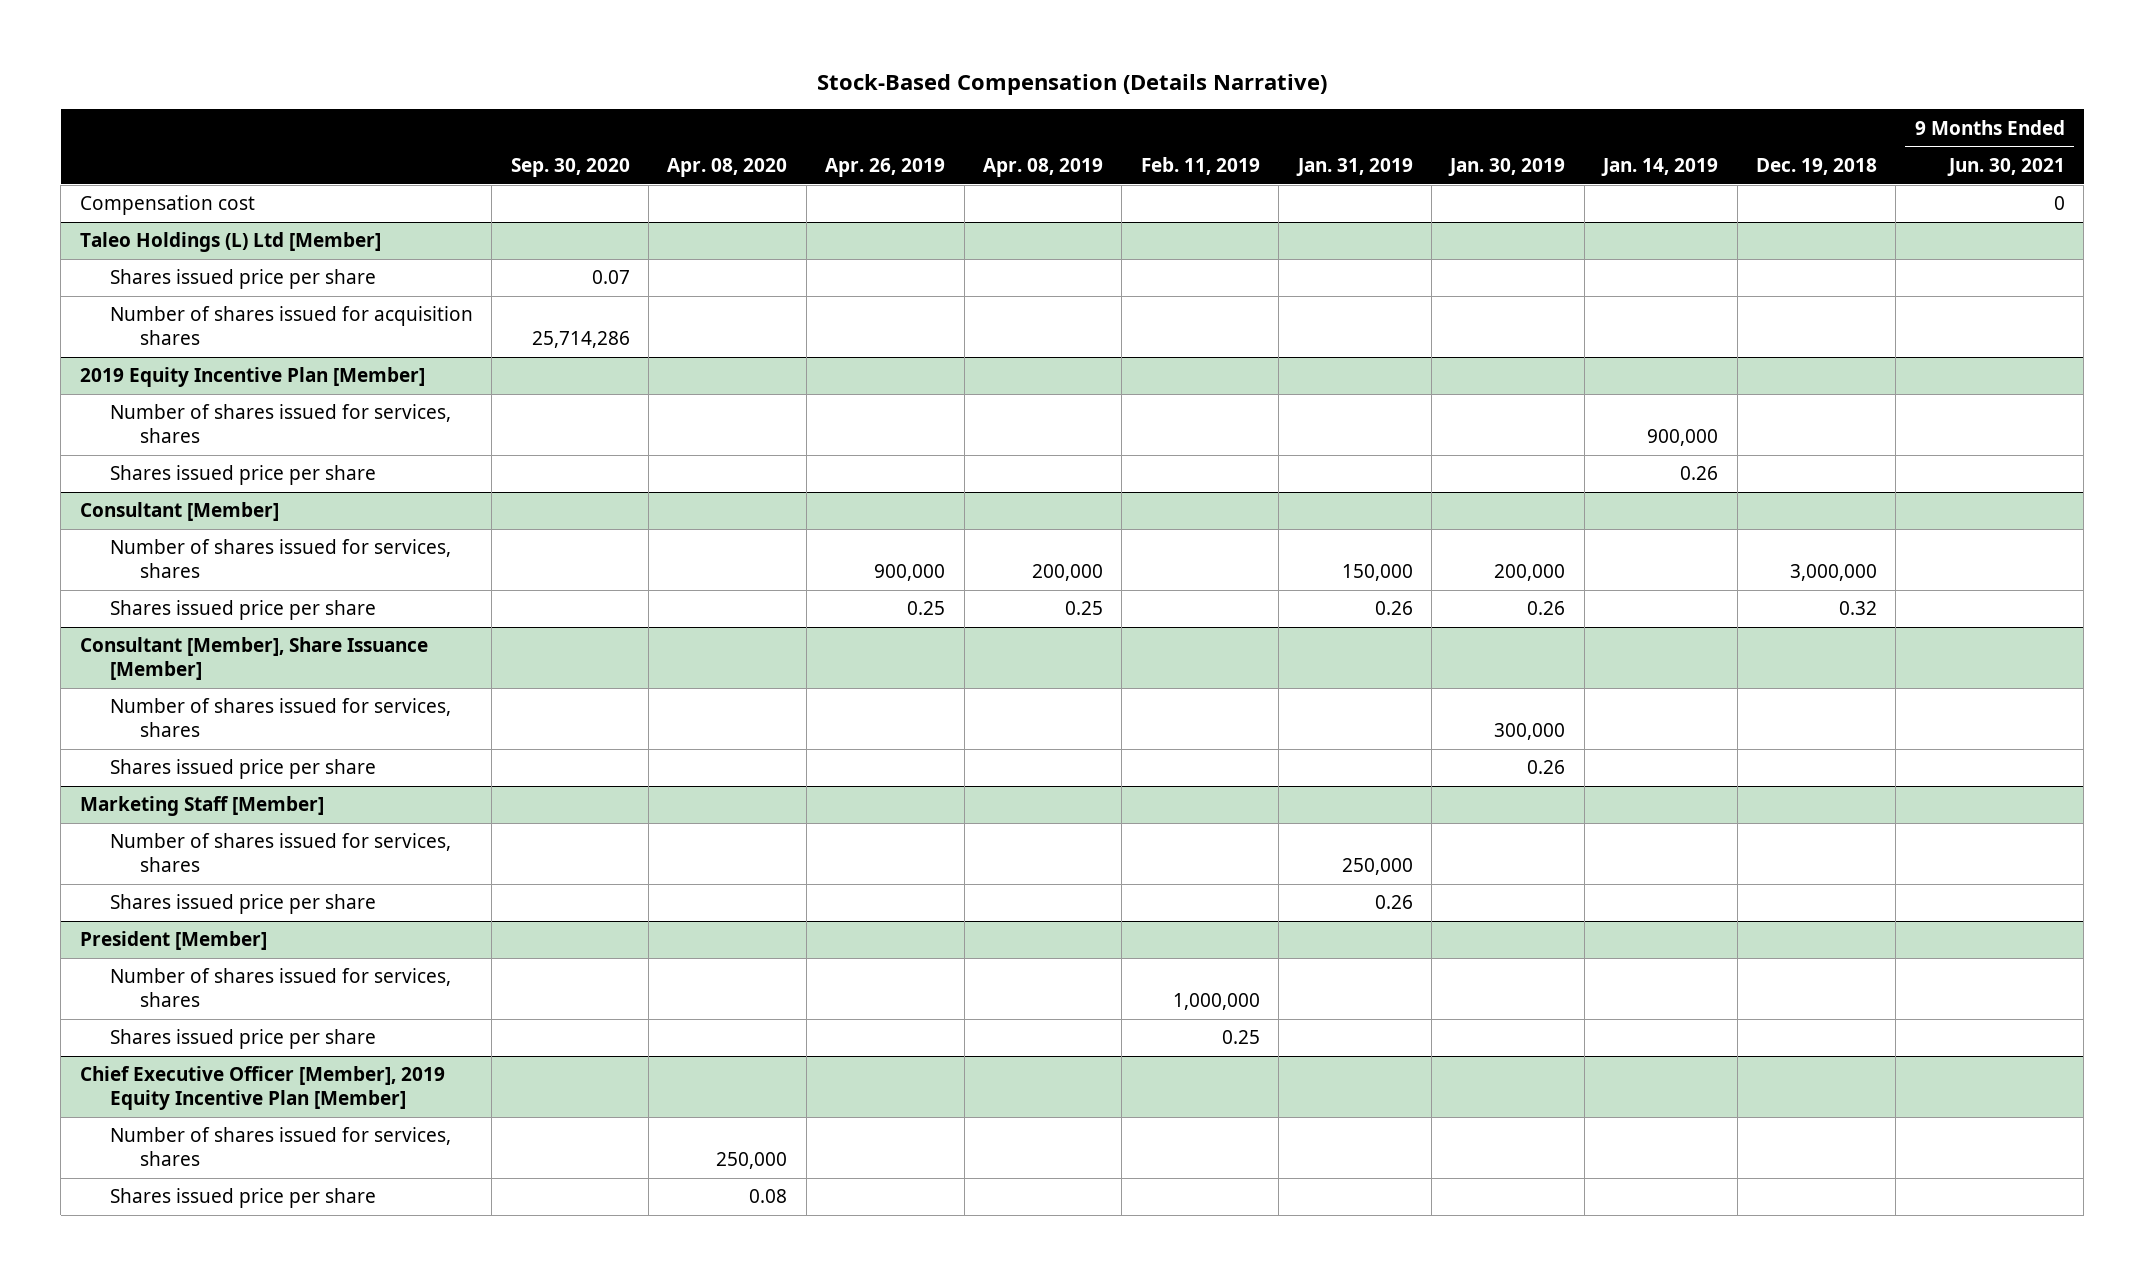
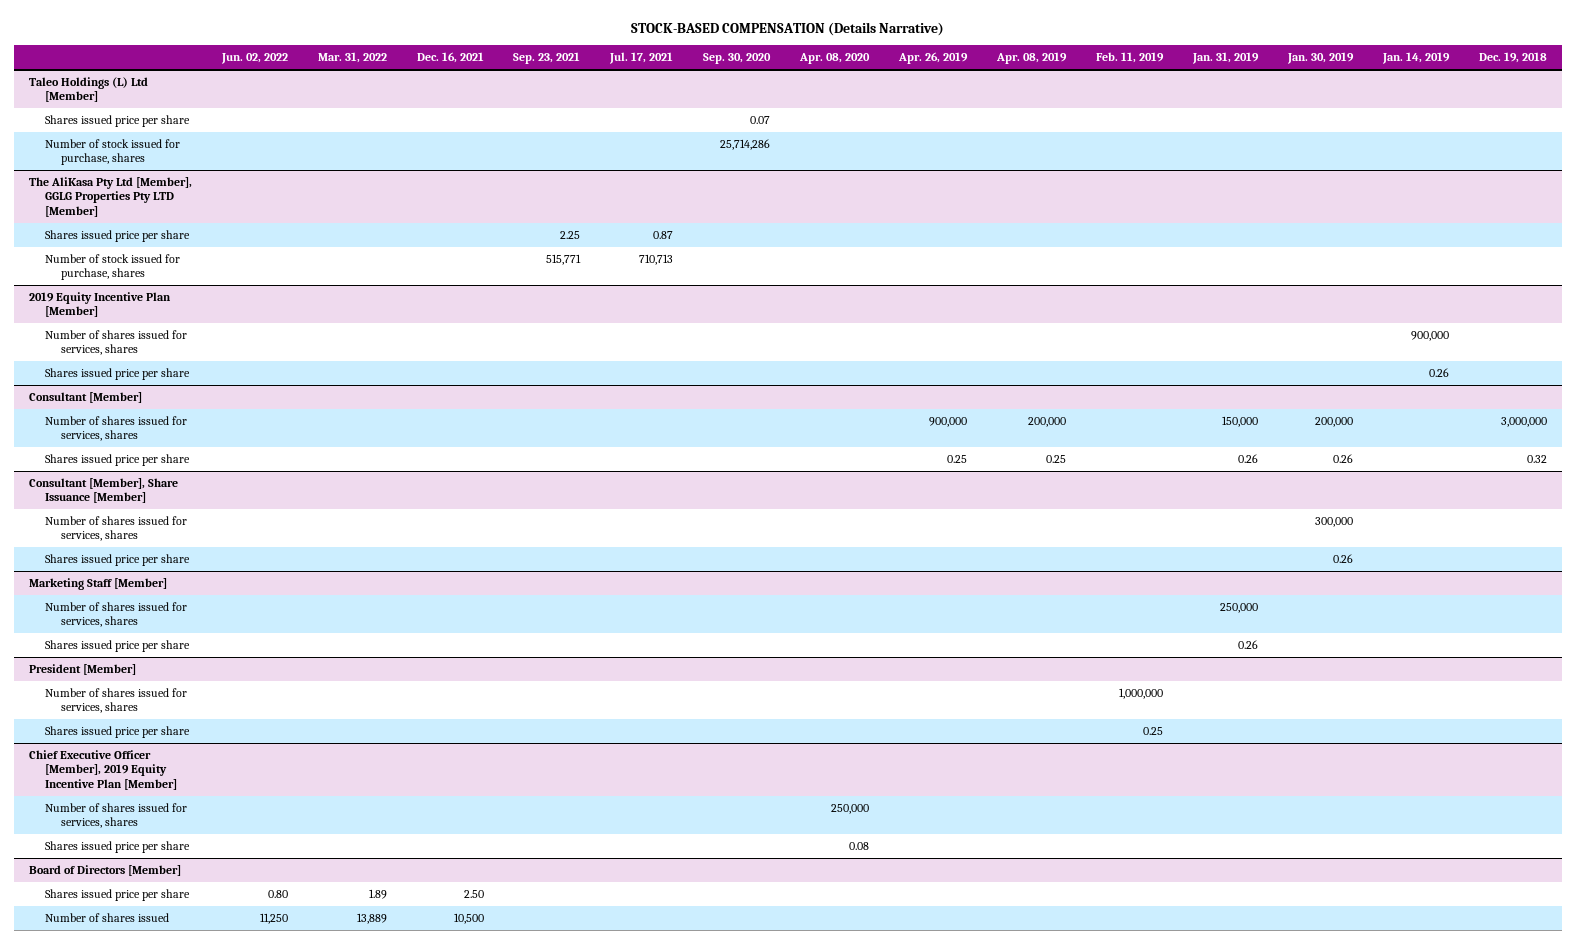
- Stock-Based Compensation (Details Narrative)
+ STOCK-BASED COMPENSATION (Details Narrative)
- | Sep. 30, 2020 | Apr. 08, 2020 | Apr. 26, 2019 | Apr. 08, 2019 | Feb. 11, 2019 | Jan. 31, 2019 | Jan. 30, 2019 | Jan. 14, 2019 | Dec. 19, 2018 | 9 Months Ended Jun. 30, 2021
+ | Jun. 02, 2022 | Mar. 31, 2022 | Dec. 16, 2021 | Sep. 23, 2021 | Jul. 17, 2021 | Sep. 30, 2020 | Apr. 08, 2020 | Apr. 26, 2019 | Apr. 08, 2019 | Feb. 11, 2019 | Jan. 31, 2019 | Jan. 30, 2019 | Jan. 14, 2019 | Dec. 19, 2018
- Compensation cost | | | | | | | | | | 0
@ Taleo Holdings (L) Ltd [Member]
- Number of shares issued for acquisition shares | 25,714,286 | | | | | | | | |
+ Number of stock issued for purchase, shares | | | | | | 25,714,286 | | | | | | | |
+ The AliKasa Pty Ltd [Member], GGLG Properties Pty LTD [Member]
+ Shares issued price per share | | | | 2.25 | 0.87 | | | | | | | | |
+ Number of stock issued for purchase, shares | | | | 515,771 | 710,713 | | | | | | | | |
+ Board of Directors [Member]
+ Shares issued price per share | 0.80 | 1.89 | 2.50 | | | | | | | | | | |
+ Number of shares issued | 11,250 | 13,889 | 10,500 | | | | | | | | | | |

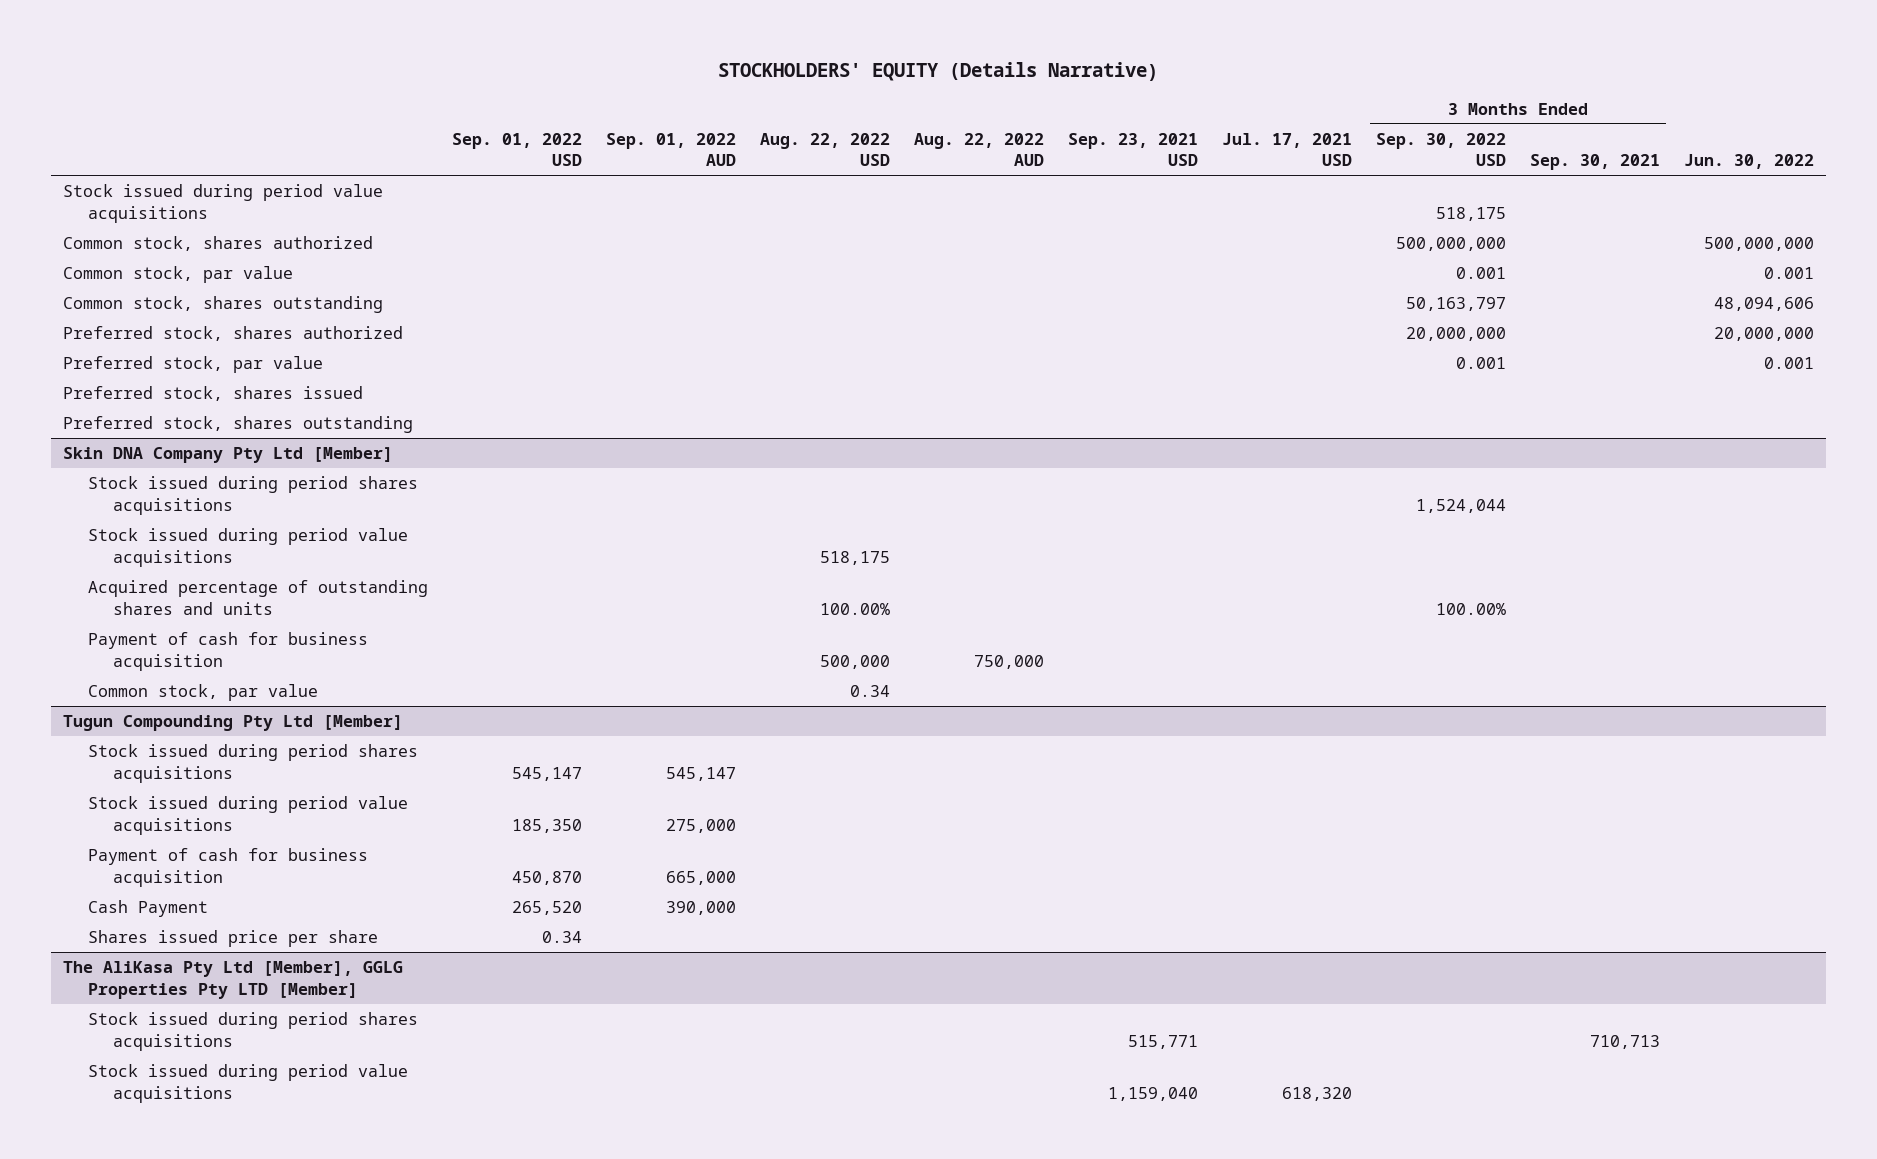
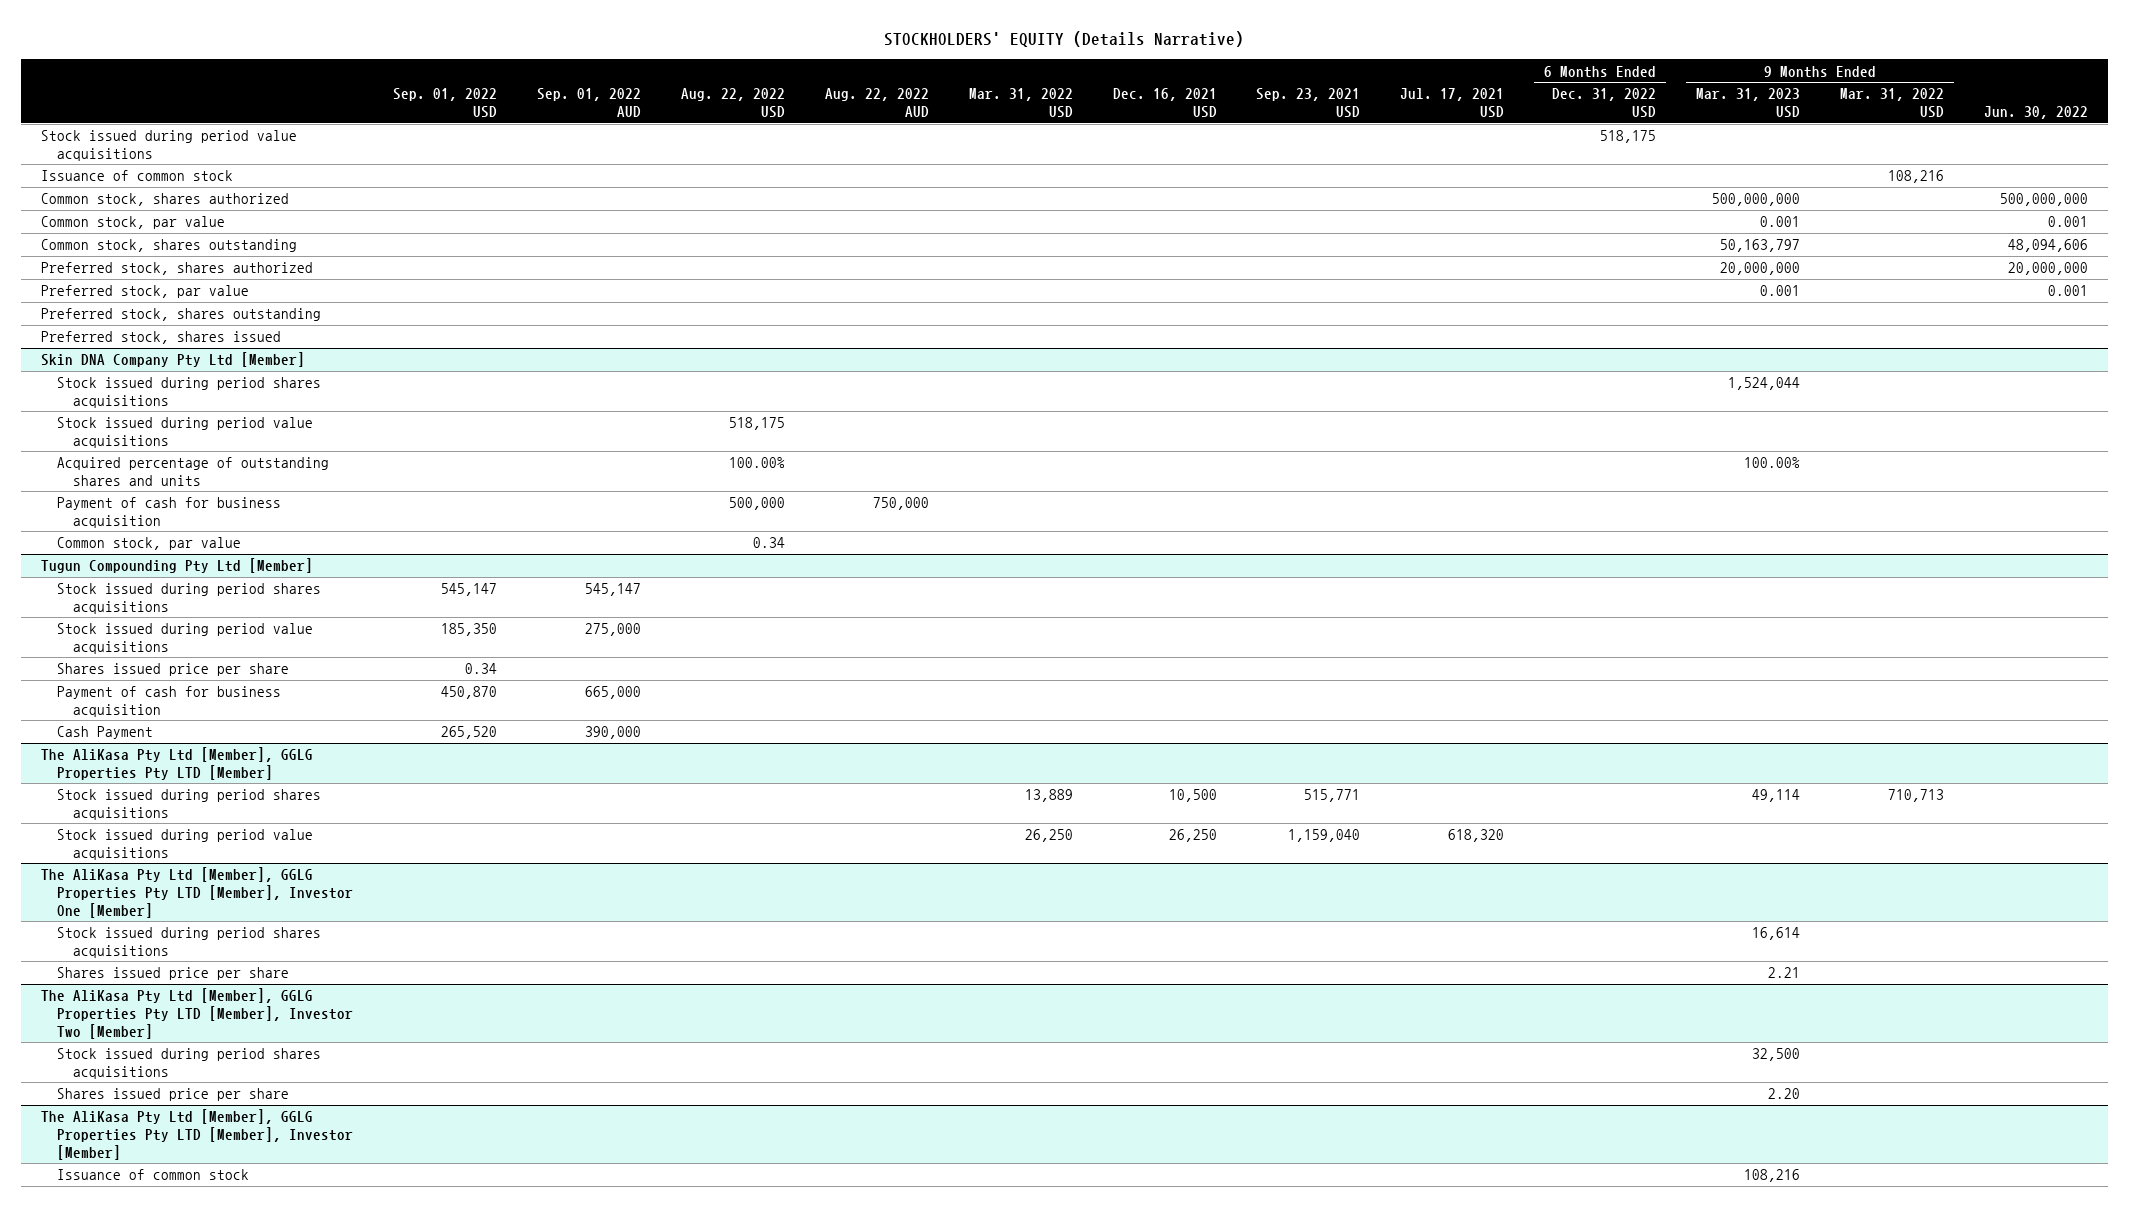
- | Sep. 01, 2022 USD | Sep. 01, 2022 AUD | Aug. 22, 2022 USD | Aug. 22, 2022 AUD | Sep. 23, 2021 USD | Jul. 17, 2021 USD | 3 Months Ended Sep. 30, 2022 USD | 3 Months Ended Sep. 30, 2021 | Jun. 30, 2022
+ | Sep. 01, 2022 USD | Sep. 01, 2022 AUD | Aug. 22, 2022 USD | Aug. 22, 2022 AUD | Mar. 31, 2022 USD | Dec. 16, 2021 USD | Sep. 23, 2021 USD | Jul. 17, 2021 USD | 6 Months Ended Dec. 31, 2022 USD | 9 Months Ended Mar. 31, 2023 USD | 9 Months Ended Mar. 31, 2022 USD | Jun. 30, 2022
+ Issuance of common stock | | | | | | | | | | | 108,216 |
moved down: Preferred stock, shares issued
@ Tugun Compounding Pty Ltd [Member]
moved up: Shares issued price per share | 0.34 | | | | | | | | | | |
+ The AliKasa Pty Ltd [Member], GGLG Properties Pty LTD [Member], Investor One [Member]
+ Stock issued during period shares acquisitions | | | | | | | | | | 16,614 | |
+ Shares issued price per share | | | | | | | | | | 2.21 | |
+ The AliKasa Pty Ltd [Member], GGLG Properties Pty LTD [Member], Investor Two [Member]
+ Stock issued during period shares acquisitions | | | | | | | | | | 32,500 | |
+ Shares issued price per share | | | | | | | | | | 2.20 | |
+ The AliKasa Pty Ltd [Member], GGLG Properties Pty LTD [Member], Investor [Member]
+ Issuance of common stock | | | | | | | | | | 108,216 | |

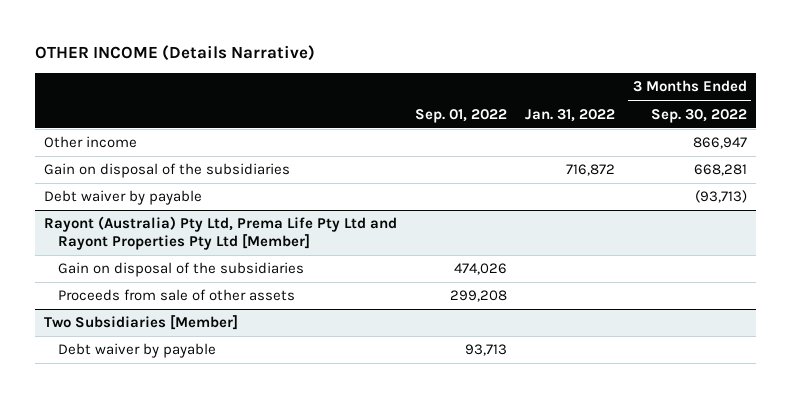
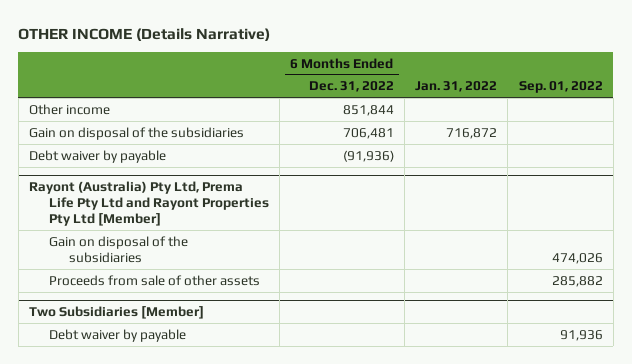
- | Sep. 01, 2022 | Jan. 31, 2022 | 3 Months Ended Sep. 30, 2022
+ | 6 Months Ended Dec. 31, 2022 | Jan. 31, 2022 | Sep. 01, 2022
@ Rayont (Australia) Pty Ltd, Prema Life Pty Ltd and Rayont Properties Pty Ltd [Member]
- Proceeds from sale of other assets | 299,208 | |
+ Proceeds from sale of other assets | | | 285,882
@ Two Subsidiaries [Member]
- Debt waiver by payable | 93,713 | |
+ Debt waiver by payable | | | 91,936

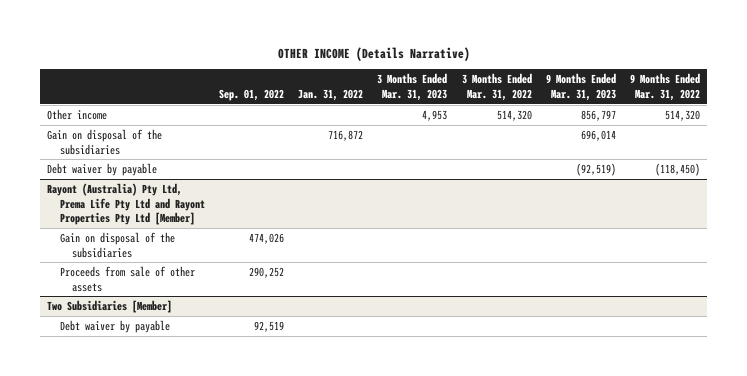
- | 6 Months Ended Dec. 31, 2022 | Jan. 31, 2022 | Sep. 01, 2022
+ | Sep. 01, 2022 | Jan. 31, 2022 | 3 Months Ended Mar. 31, 2023 | 3 Months Ended Mar. 31, 2022 | 9 Months Ended Mar. 31, 2023 | 9 Months Ended Mar. 31, 2022
@ Rayont (Australia) Pty Ltd, Prema Life Pty Ltd and Rayont Properties Pty Ltd [Member]
- Proceeds from sale of other assets | | | 285,882
+ Proceeds from sale of other assets | 290,252 | | | | |
@ Two Subsidiaries [Member]
- Debt waiver by payable | | | 91,936
+ Debt waiver by payable | 92,519 | | | | |

